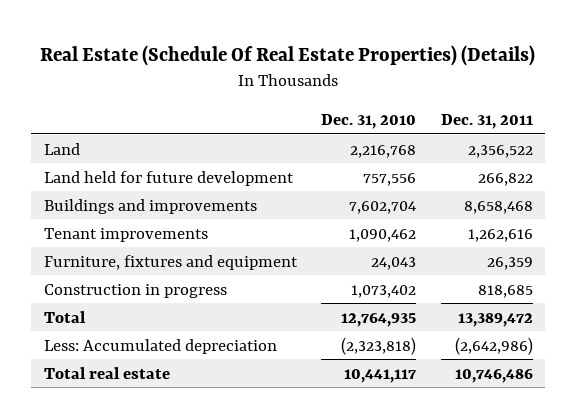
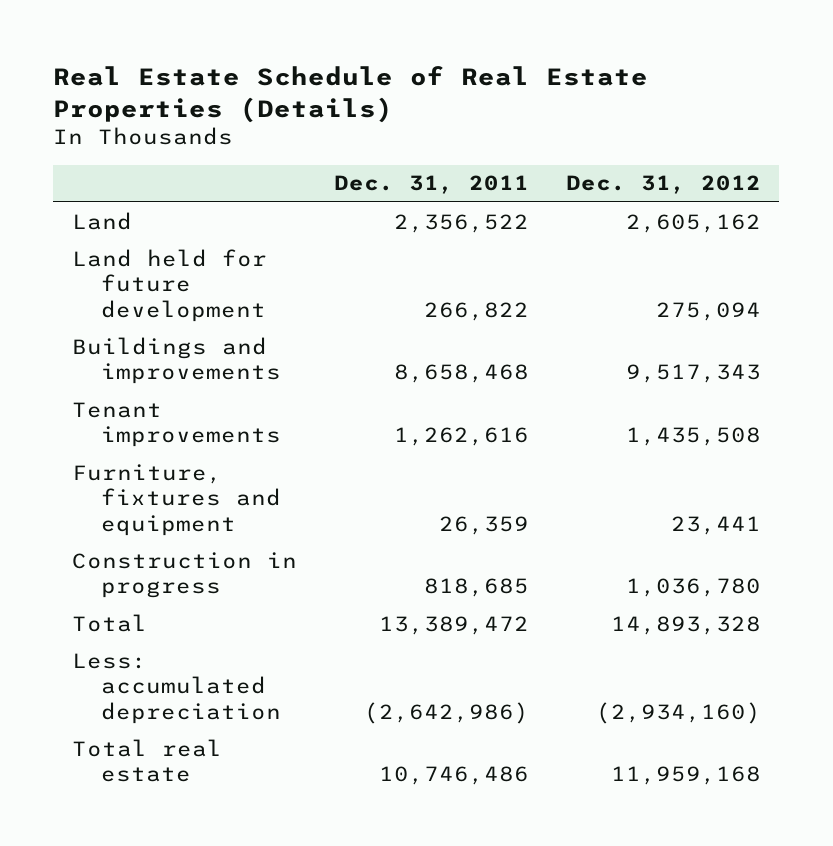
- Real Estate (Schedule Of Real Estate Properties) (Details)
+ Real Estate Schedule of Real Estate Properties (Details)
- | Dec. 31, 2010 | Dec. 31, 2011
+ | Dec. 31, 2011 | Dec. 31, 2012
- Less: Accumulated depreciation | (2,323,818) | (2,642,986)
+ Less: accumulated depreciation | (2,642,986) | (2,934,160)

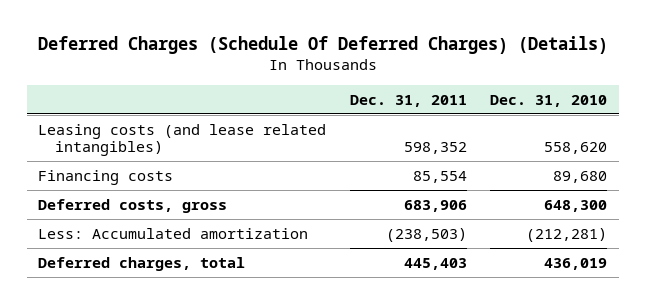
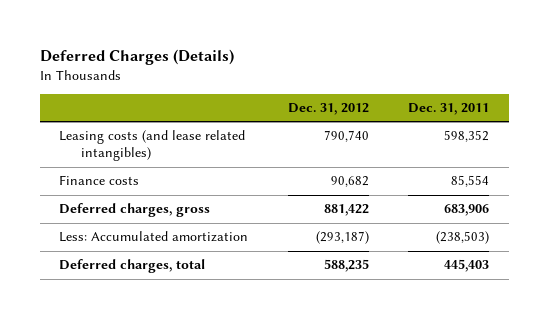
- Deferred Charges (Schedule Of Deferred Charges) (Details)
+ Deferred Charges (Details)
- | Dec. 31, 2011 | Dec. 31, 2010
+ | Dec. 31, 2012 | Dec. 31, 2011
- Financing costs | 85,554 | 89,680
- Deferred costs, gross | 683,906 | 648,300
+ Finance costs | 90,682 | 85,554
+ Deferred charges, gross | 881,422 | 683,906

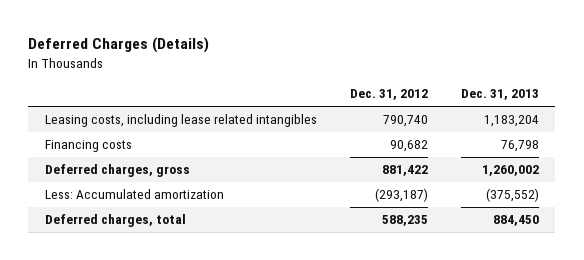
- | Dec. 31, 2012 | Dec. 31, 2011
+ | Dec. 31, 2012 | Dec. 31, 2013
- Leasing costs (and lease related intangibles) | 790,740 | 598,352
- Finance costs | 90,682 | 85,554
+ Leasing costs, including lease related intangibles | 790,740 | 1,183,204
+ Financing costs | 90,682 | 76,798

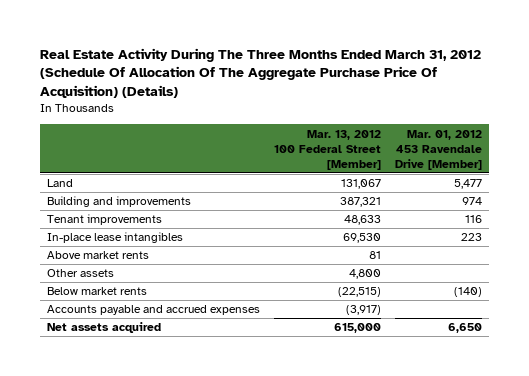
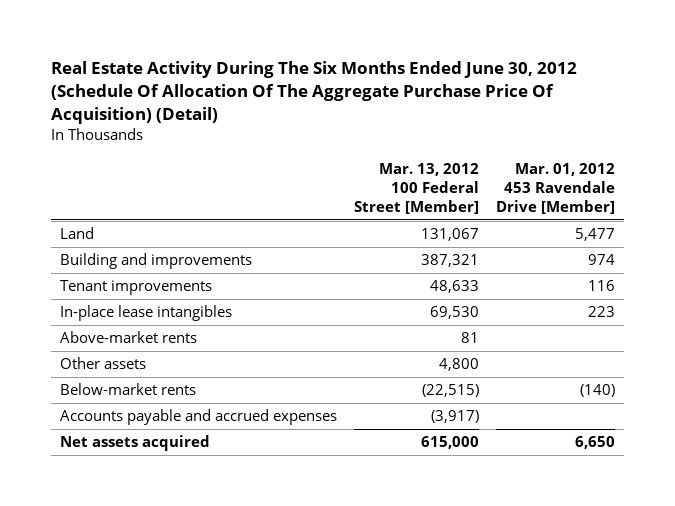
- Real Estate Activity During The Three Months Ended March 31, 2012 (Schedule Of Allocation Of The Aggregate Purchase Price Of Acquisition) (Details)
+ Real Estate Activity During The Six Months Ended June 30, 2012 (Schedule Of Allocation Of The Aggregate Purchase Price Of Acquisition) (Detail)
- Above market rents | 81 |
+ Above-market rents | 81 |
- Below market rents | (22,515) | (140)
+ Below-market rents | (22,515) | (140)

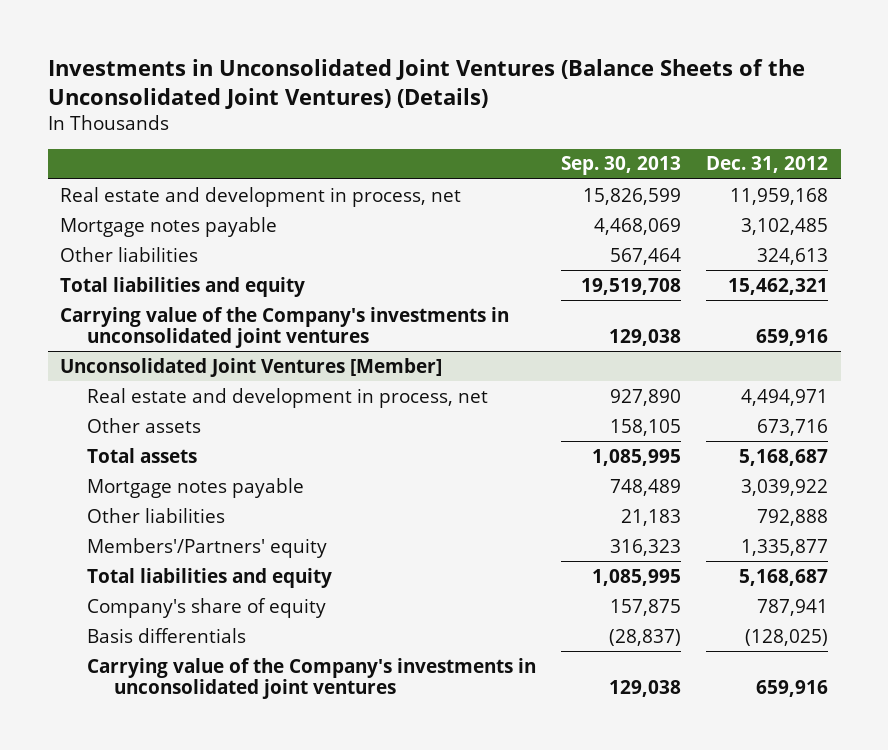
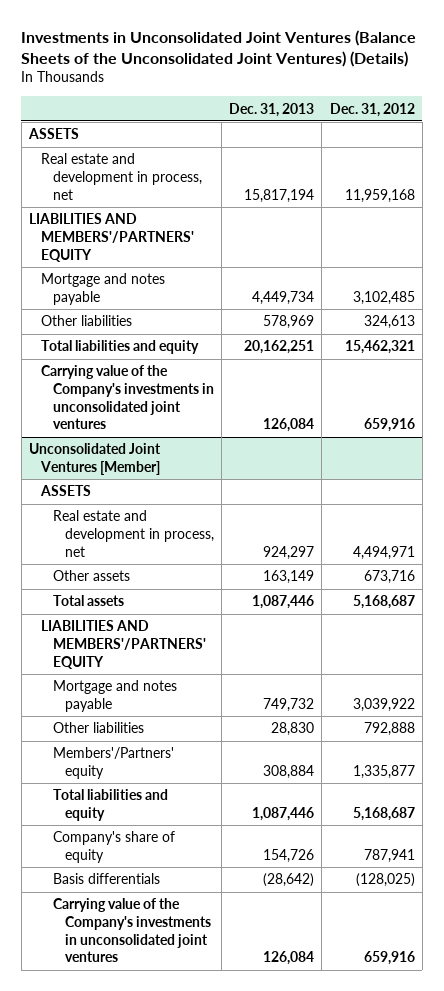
- | Sep. 30, 2013 | Dec. 31, 2012
+ | Dec. 31, 2013 | Dec. 31, 2012
+ ASSETS
- Mortgage notes payable | 4,468,069 | 3,102,485
+ LIABILITIES AND MEMBERS'/PARTNERS' EQUITY
+ Mortgage and notes payable | 4,449,734 | 3,102,485
@ Unconsolidated Joint Ventures [Member]
+ ASSETS
- Mortgage notes payable | 748,489 | 3,039,922
+ LIABILITIES AND MEMBERS'/PARTNERS' EQUITY
+ Mortgage and notes payable | 749,732 | 3,039,922

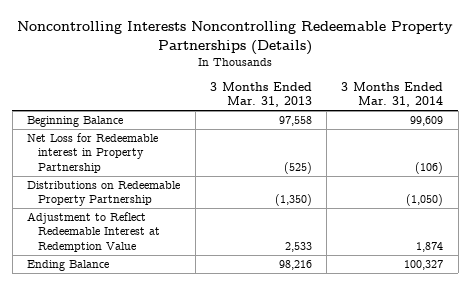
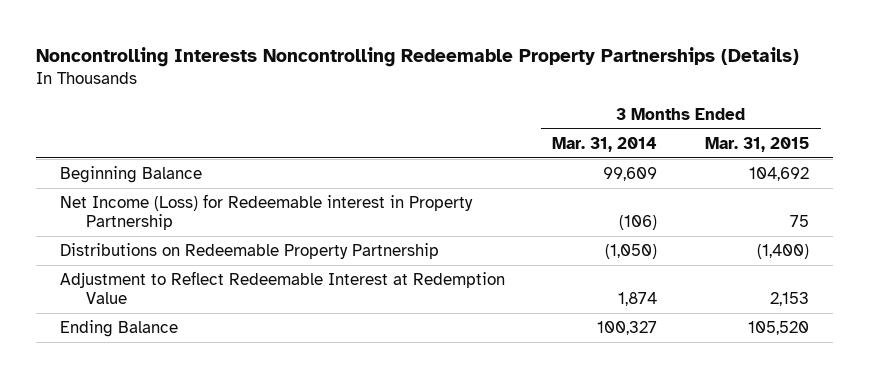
- | 3 Months Ended Mar. 31, 2013 | 3 Months Ended Mar. 31, 2014
+ | 3 Months Ended Mar. 31, 2014 | 3 Months Ended Mar. 31, 2015
- Net Loss for Redeemable interest in Property Partnership | (525) | (106)
+ Net Income (Loss) for Redeemable interest in Property Partnership | (106) | 75

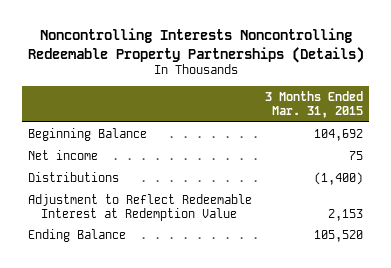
- | 3 Months Ended Mar. 31, 2014 | 3 Months Ended Mar. 31, 2015
+ | 3 Months Ended Mar. 31, 2015
- Net Income (Loss) for Redeemable interest in Property Partnership | (106) | 75
- Distributions on Redeemable Property Partnership | (1,050) | (1,400)
+ Net income | 75
+ Distributions | (1,400)

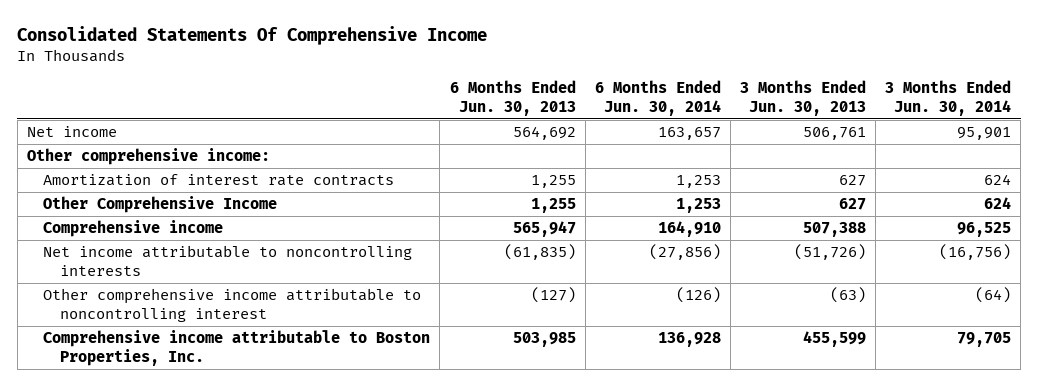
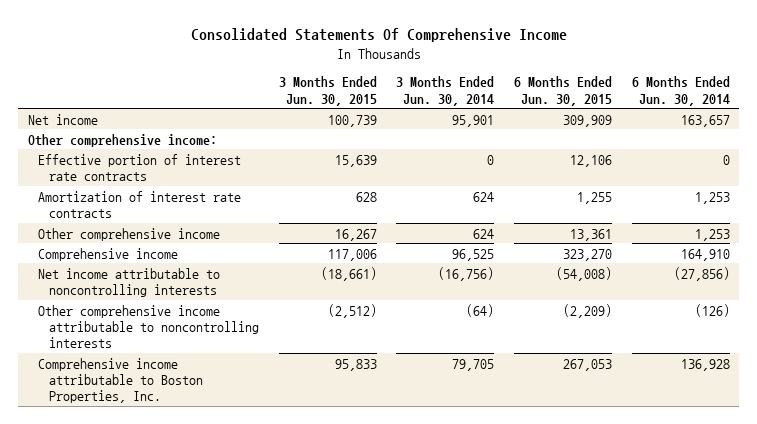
- | 6 Months Ended Jun. 30, 2013 | 6 Months Ended Jun. 30, 2014 | 3 Months Ended Jun. 30, 2013 | 3 Months Ended Jun. 30, 2014
+ | 3 Months Ended Jun. 30, 2015 | 3 Months Ended Jun. 30, 2014 | 6 Months Ended Jun. 30, 2015 | 6 Months Ended Jun. 30, 2014
+ Effective portion of interest rate contracts | 15,639 | 0 | 12,106 | 0
- Other Comprehensive Income | 1,255 | 1,253 | 627 | 624
+ Other comprehensive income | 16,267 | 624 | 13,361 | 1,253
- Other comprehensive income attributable to noncontrolling interest | (127) | (126) | (63) | (64)
+ Other comprehensive income attributable to noncontrolling interests | (2,512) | (64) | (2,209) | (126)

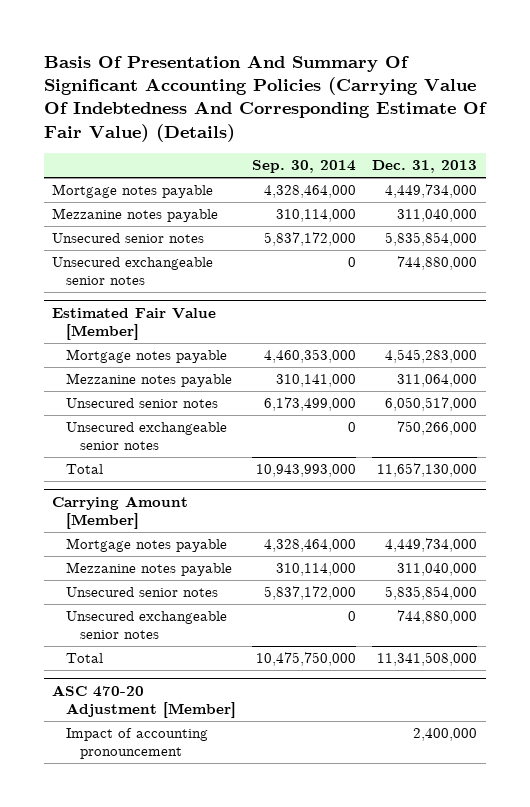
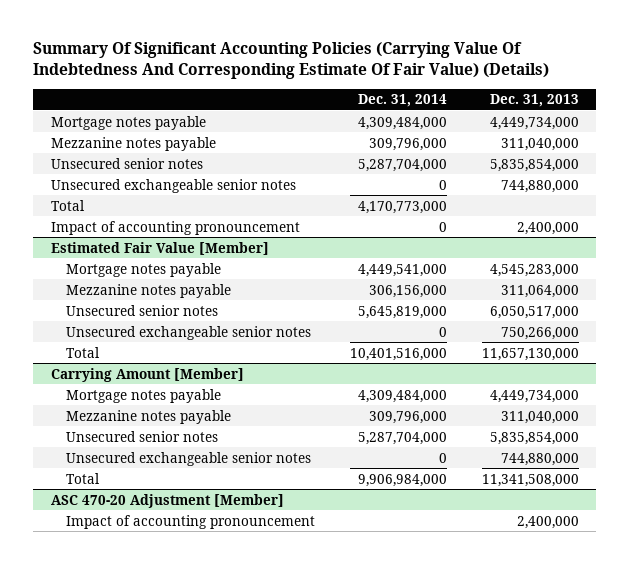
- Basis Of Presentation And Summary Of Significant Accounting Policies (Carrying Value Of Indebtedness And Corresponding Estimate Of Fair Value) (Details)
+ Summary Of Significant Accounting Policies (Carrying Value Of Indebtedness And Corresponding Estimate Of Fair Value) (Details)
- | Sep. 30, 2014 | Dec. 31, 2013
+ | Dec. 31, 2014 | Dec. 31, 2013
+ Total | 4,170,773,000 |
+ Impact of accounting pronouncement | 0 | 2,400,000

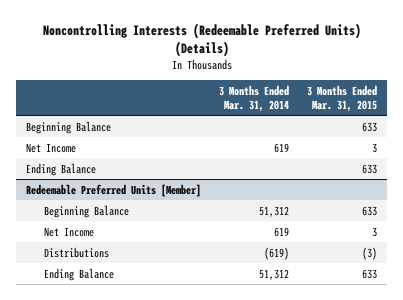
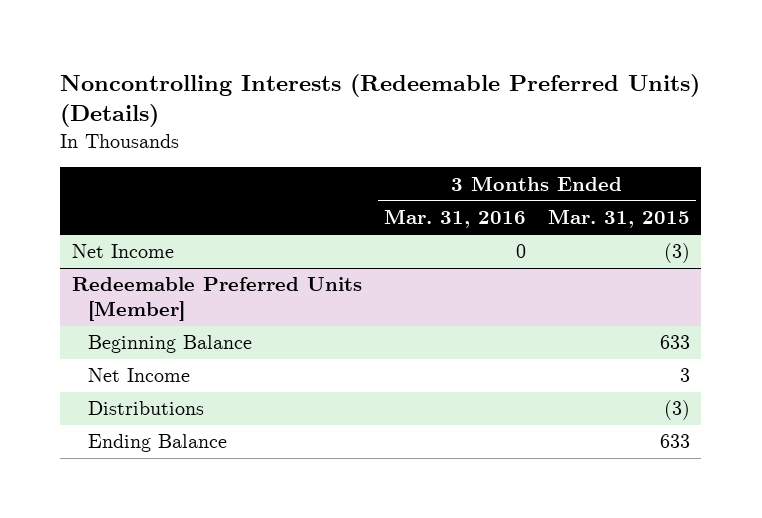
- | 3 Months Ended Mar. 31, 2014 | 3 Months Ended Mar. 31, 2015
+ | 3 Months Ended Mar. 31, 2016 | 3 Months Ended Mar. 31, 2015
- Beginning Balance | | 633
- Net Income | 619 | 3
- Ending Balance | | 633
+ Net Income | 0 | (3)

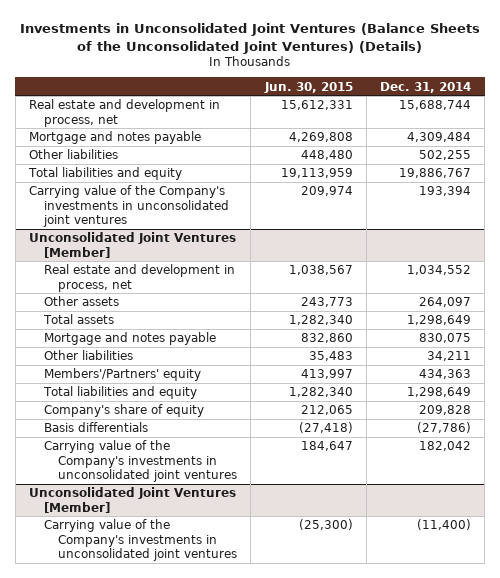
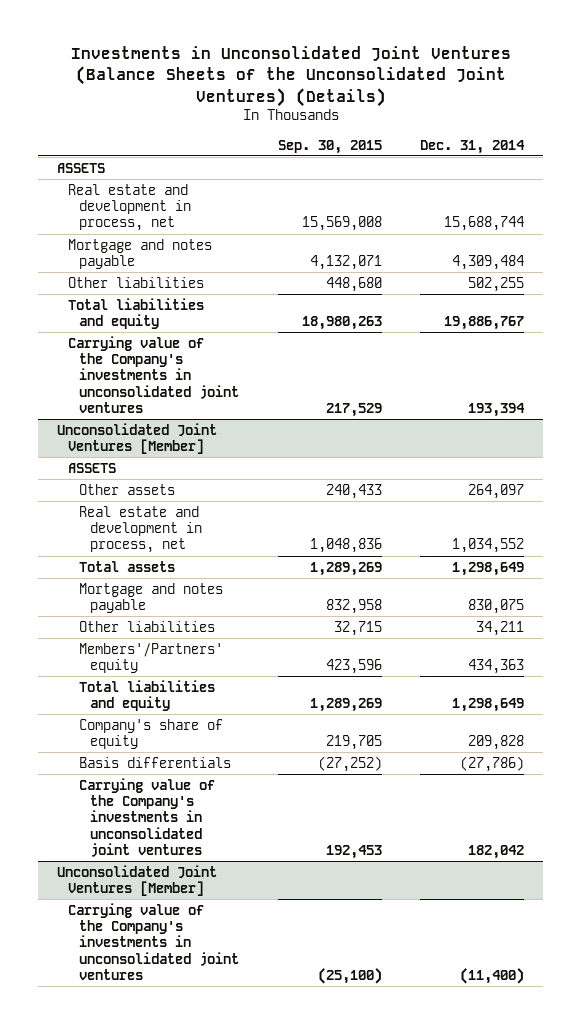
- | Jun. 30, 2015 | Dec. 31, 2014
+ | Sep. 30, 2015 | Dec. 31, 2014
+ ASSETS
@ Unconsolidated Joint Ventures [Member]
+ ASSETS
moved down: Real estate and development in process, net | 1,048,836 | 1,034,552

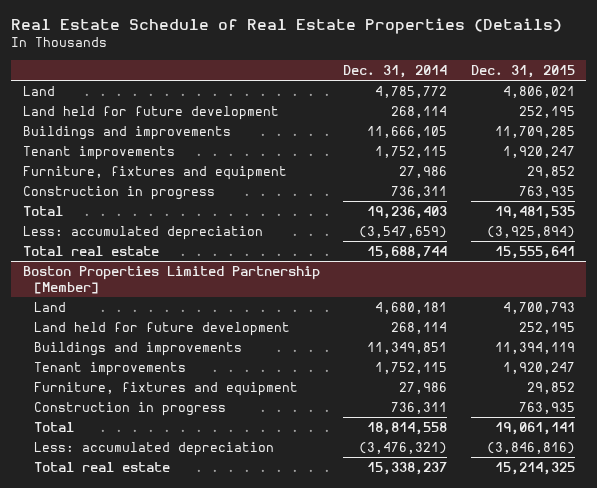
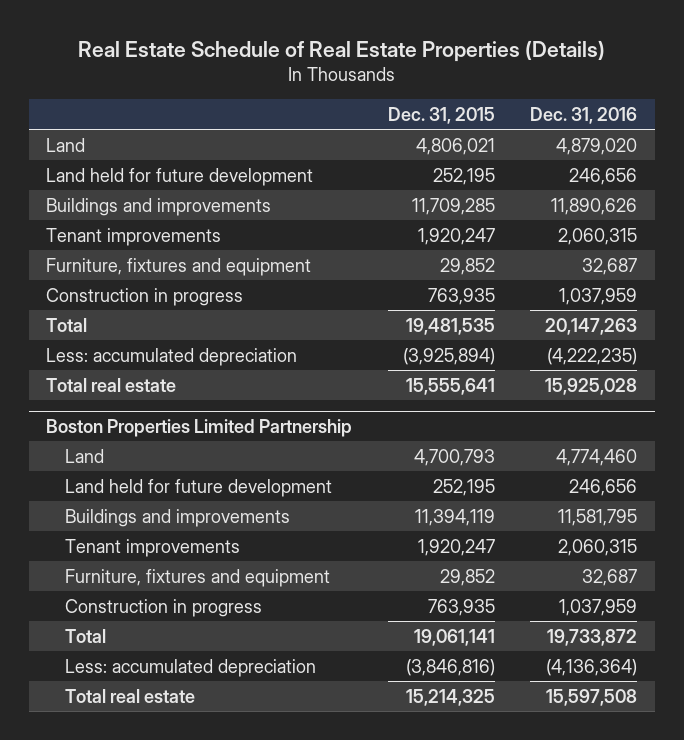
- | Dec. 31, 2014 | Dec. 31, 2015
+ | Dec. 31, 2015 | Dec. 31, 2016
- Boston Properties Limited Partnership [Member]
+ Boston Properties Limited Partnership

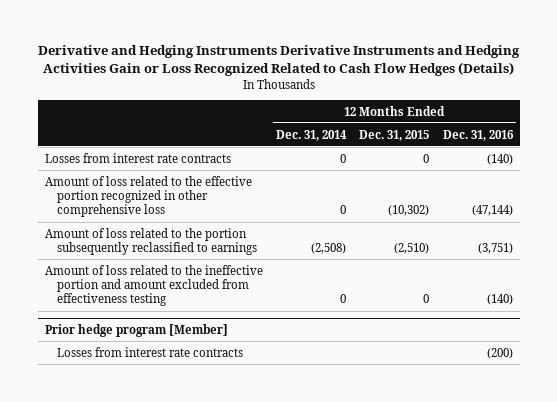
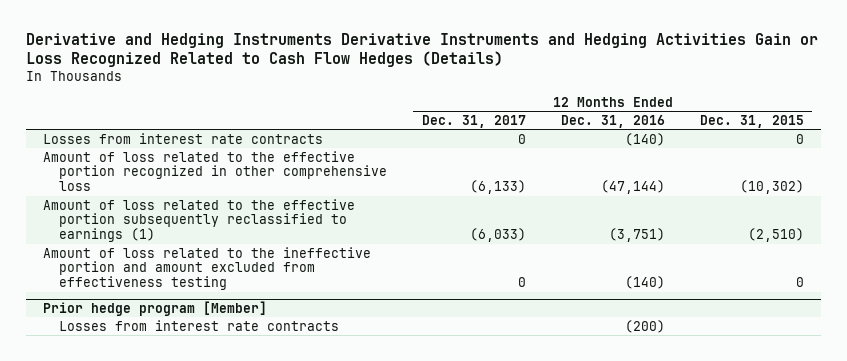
- | 12 Months Ended Dec. 31, 2014 | 12 Months Ended Dec. 31, 2015 | 12 Months Ended Dec. 31, 2016
+ | 12 Months Ended Dec. 31, 2017 | 12 Months Ended Dec. 31, 2016 | 12 Months Ended Dec. 31, 2015
- Amount of loss related to the portion subsequently reclassified to earnings | (2,508) | (2,510) | (3,751)
+ Amount of loss related to the effective portion subsequently reclassified to earnings (1) | (6,033) | (3,751) | (2,510)

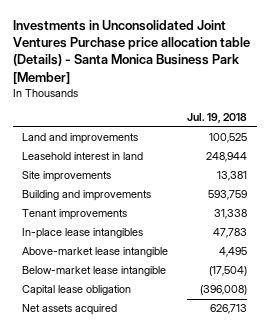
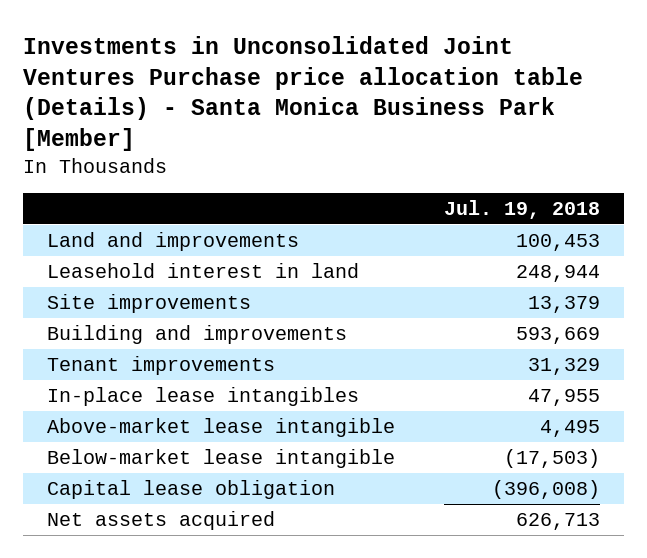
- Land and improvements | 100,525
+ Land and improvements | 100,453
- Site improvements | 13,381
- Building and improvements | 593,759
- Tenant improvements | 31,338
- In-place lease intangibles | 47,783
+ Site improvements | 13,379
+ Building and improvements | 593,669
+ Tenant improvements | 31,329
+ In-place lease intangibles | 47,955
- Below-market lease intangible | (17,504)
+ Below-market lease intangible | (17,503)

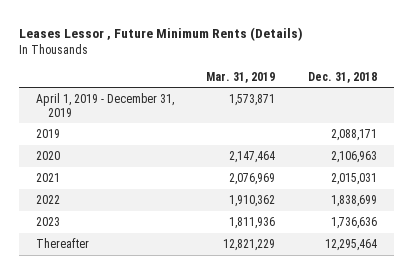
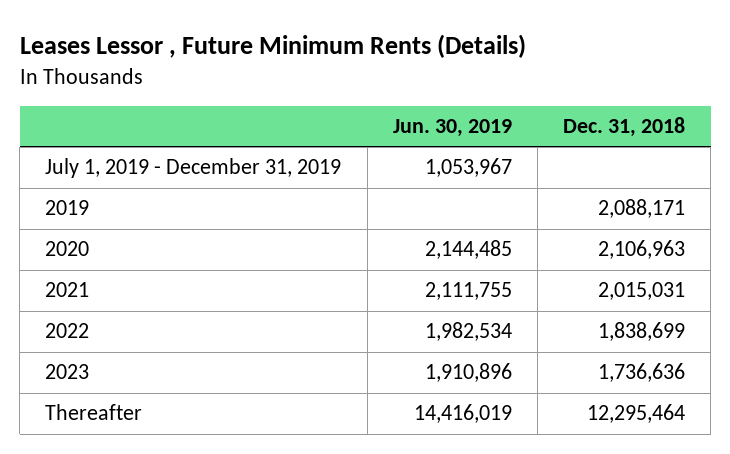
- | Mar. 31, 2019 | Dec. 31, 2018
+ | Jun. 30, 2019 | Dec. 31, 2018
- April 1, 2019 - December 31, 2019 | 1,573,871 |
+ July 1, 2019 - December 31, 2019 | 1,053,967 |

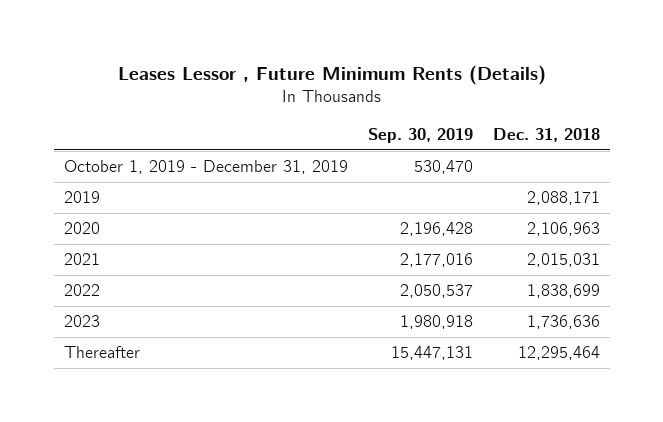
- | Jun. 30, 2019 | Dec. 31, 2018
+ | Sep. 30, 2019 | Dec. 31, 2018
- July 1, 2019 - December 31, 2019 | 1,053,967 |
+ October 1, 2019 - December 31, 2019 | 530,470 |

